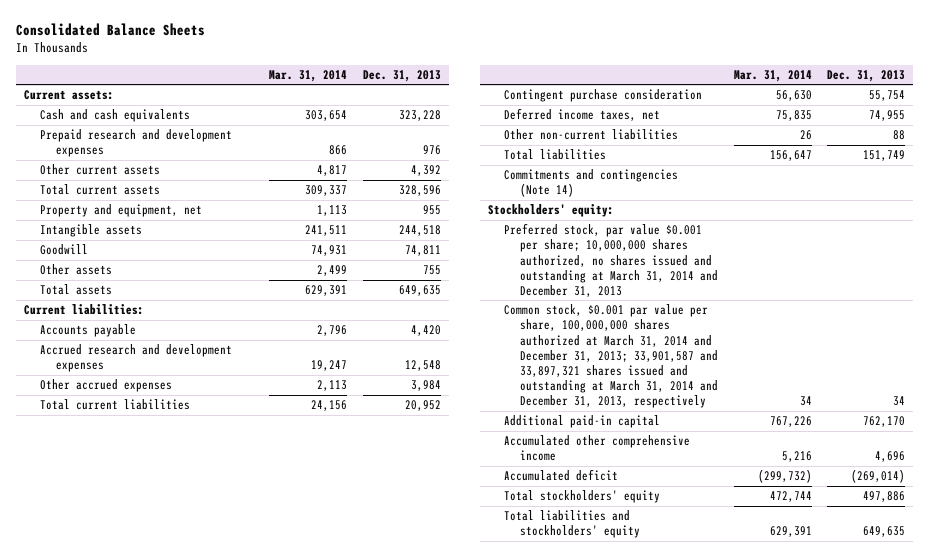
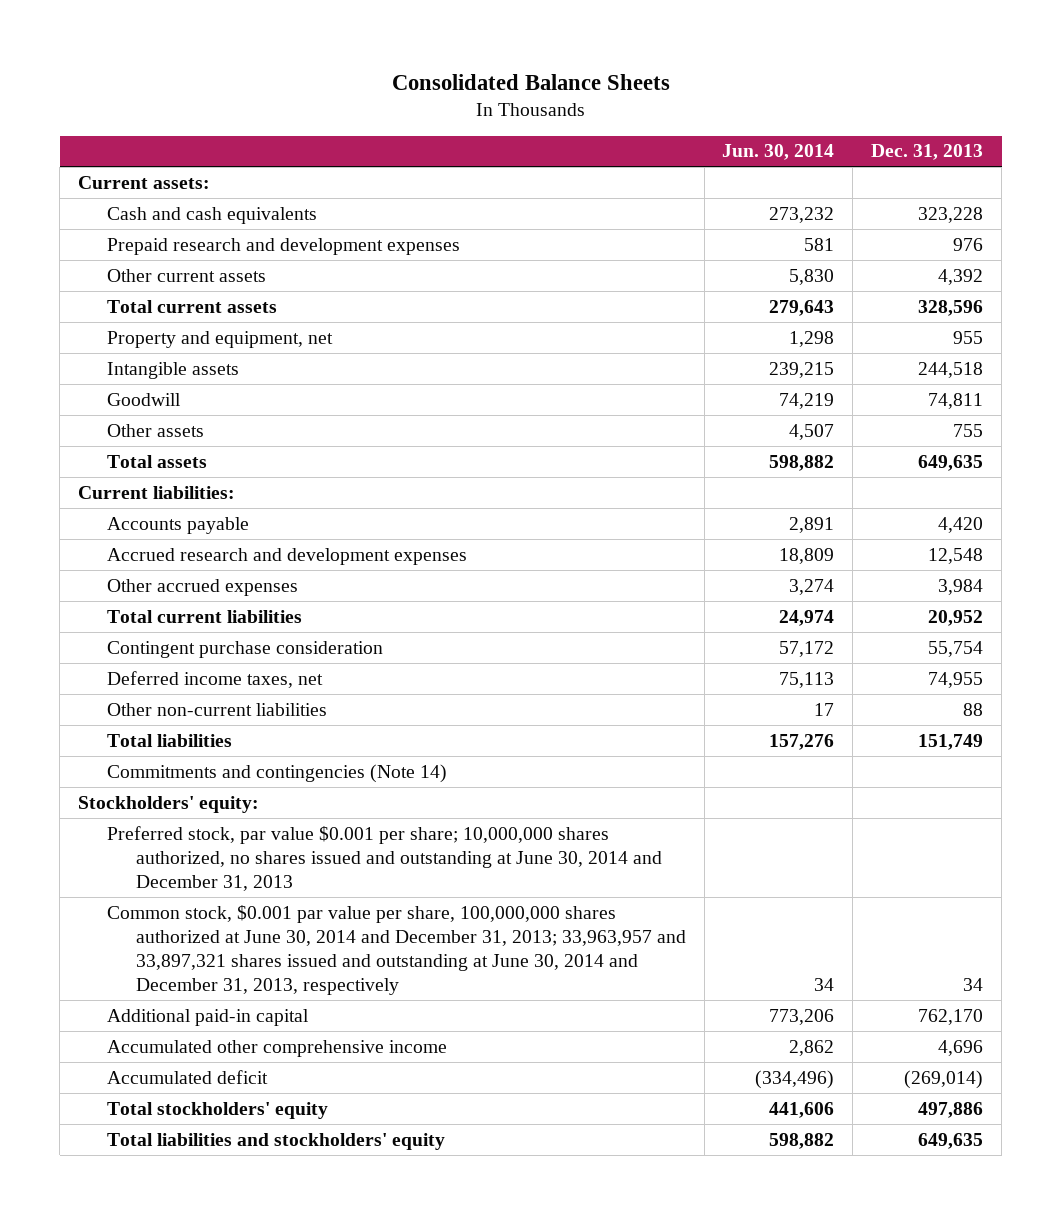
- | Mar. 31, 2014 | Dec. 31, 2013
+ | Jun. 30, 2014 | Dec. 31, 2013
- Preferred stock, par value $0.001 per share; 10,000,000 shares authorized, no shares issued and outstanding at March 31, 2014 and December 31, 2013
- Common stock, $0.001 par value per share, 100,000,000 shares authorized at March 31, 2014 and December 31, 2013; 33,901,587 and 33,897,321 shares issued and outstanding at March 31, 2014 and December 31, 2013, respectively | 34 | 34
+ Preferred stock, par value $0.001 per share; 10,000,000 shares authorized, no shares issued and outstanding at June 30, 2014 and December 31, 2013
+ Common stock, $0.001 par value per share, 100,000,000 shares authorized at June 30, 2014 and December 31, 2013; 33,963,957 and 33,897,321 shares issued and outstanding at June 30, 2014 and December 31, 2013, respectively | 34 | 34

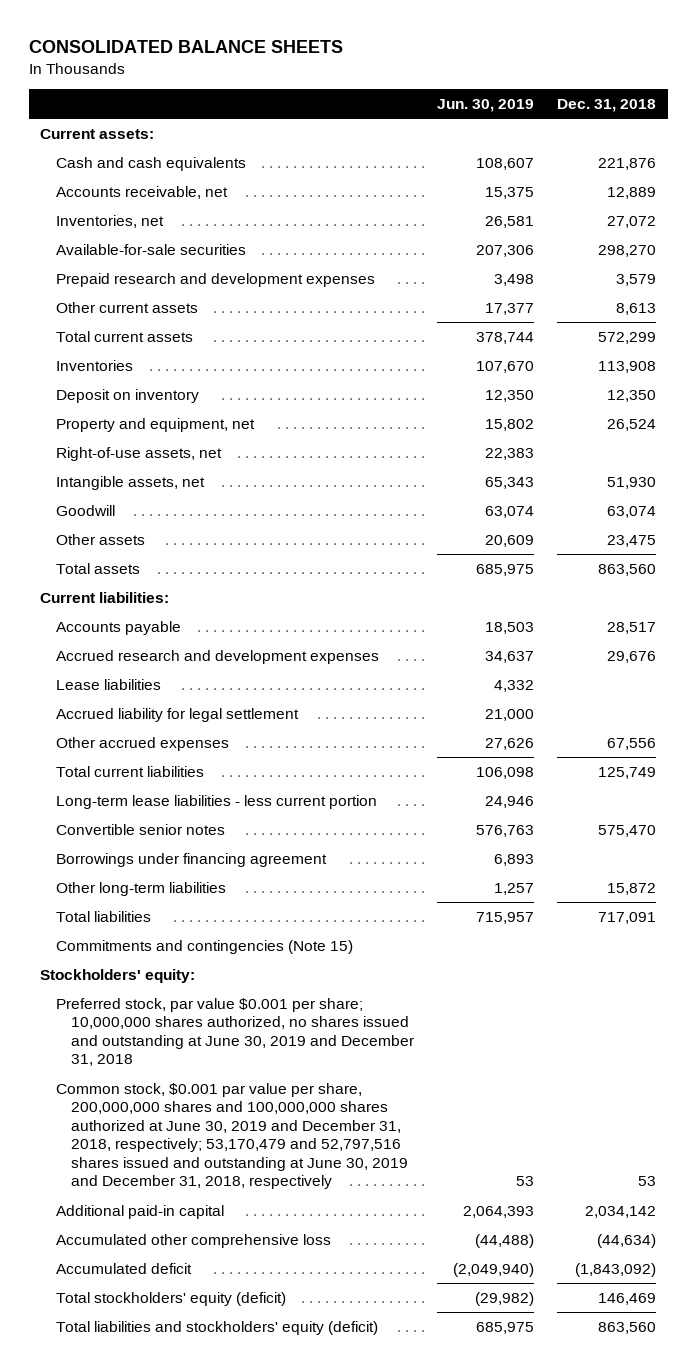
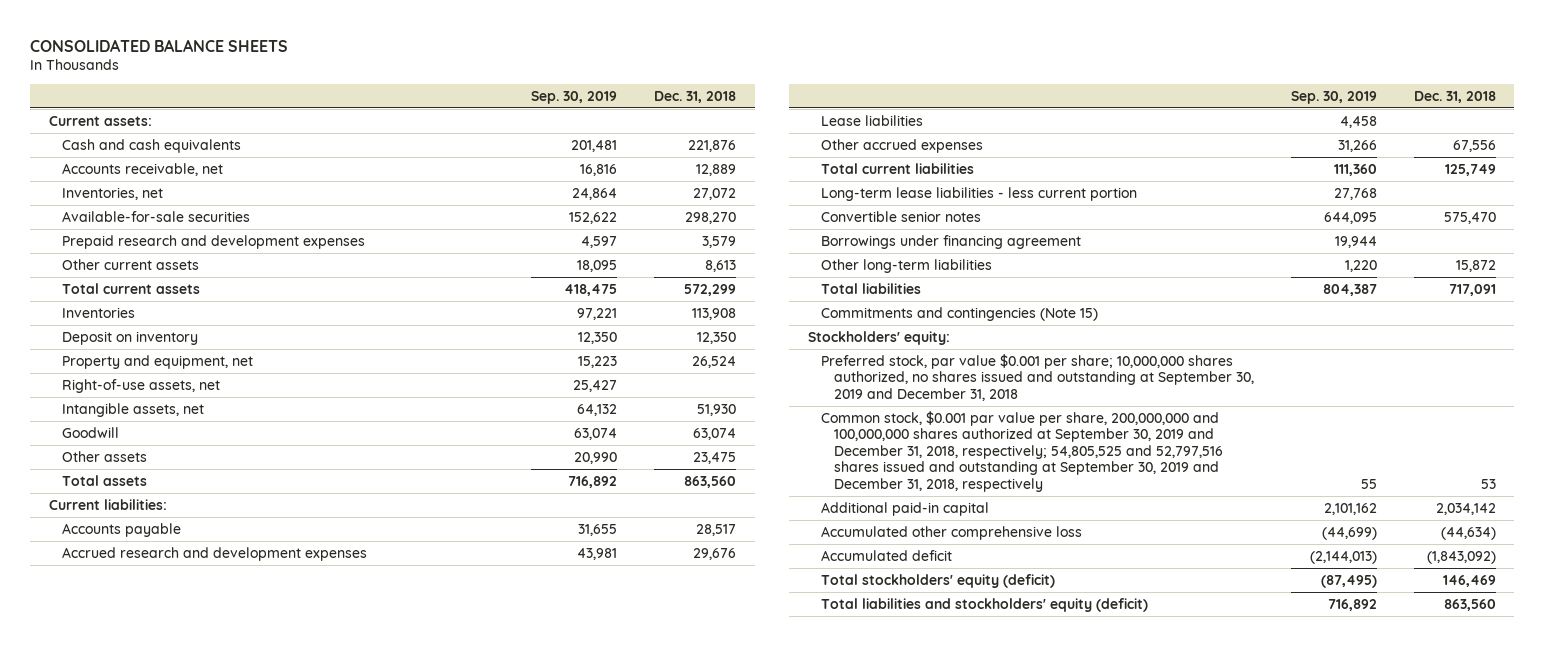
- | Jun. 30, 2019 | Dec. 31, 2018
+ | Sep. 30, 2019 | Dec. 31, 2018
- Accrued liability for legal settlement | 21,000 |
- Preferred stock, par value $0.001 per share; 10,000,000 shares authorized, no shares issued and outstanding at June 30, 2019 and December 31, 2018
- Common stock, $0.001 par value per share, 200,000,000 shares and 100,000,000 shares authorized at June 30, 2019 and December 31, 2018, respectively; 53,170,479 and 52,797,516 shares issued and outstanding at June 30, 2019 and December 31, 2018, respectively | 53 | 53
+ Preferred stock, par value $0.001 per share; 10,000,000 shares authorized, no shares issued and outstanding at September 30, 2019 and December 31, 2018
+ Common stock, $0.001 par value per share, 200,000,000 and 100,000,000 shares authorized at September 30, 2019 and December 31, 2018, respectively; 54,805,525 and 52,797,516 shares issued and outstanding at September 30, 2019 and December 31, 2018, respectively | 55 | 53

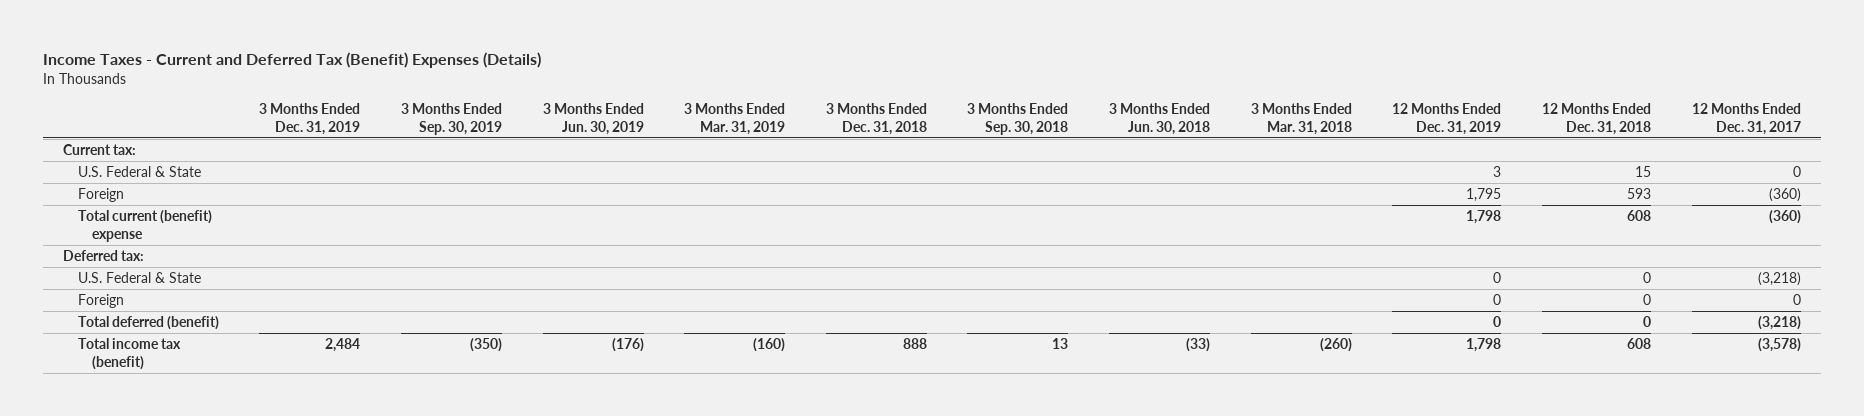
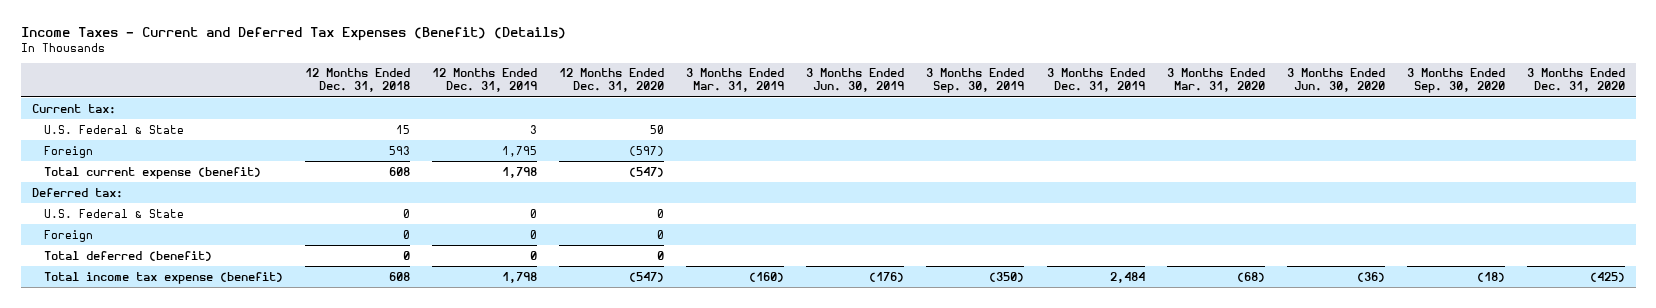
- Income Taxes - Current and Deferred Tax (Benefit) Expenses (Details)
+ Income Taxes - Current and Deferred Tax Expenses (Benefit) (Details)
- | 3 Months Ended Dec. 31, 2019 | 3 Months Ended Sep. 30, 2019 | 3 Months Ended Jun. 30, 2019 | 3 Months Ended Mar. 31, 2019 | 3 Months Ended Dec. 31, 2018 | 3 Months Ended Sep. 30, 2018 | 3 Months Ended Jun. 30, 2018 | 3 Months Ended Mar. 31, 2018 | 12 Months Ended Dec. 31, 2019 | 12 Months Ended Dec. 31, 2018 | 12 Months Ended Dec. 31, 2017
+ | 12 Months Ended Dec. 31, 2018 | 12 Months Ended Dec. 31, 2019 | 12 Months Ended Dec. 31, 2020 | 3 Months Ended Mar. 31, 2019 | 3 Months Ended Jun. 30, 2019 | 3 Months Ended Sep. 30, 2019 | 3 Months Ended Dec. 31, 2019 | 3 Months Ended Mar. 31, 2020 | 3 Months Ended Jun. 30, 2020 | 3 Months Ended Sep. 30, 2020 | 3 Months Ended Dec. 31, 2020
- Total current (benefit) expense | | | | | | | | | 1,798 | 608 | (360)
+ Total current expense (benefit) | 608 | 1,798 | (547) | | | | | | | |
- Total income tax (benefit) | 2,484 | (350) | (176) | (160) | 888 | 13 | (33) | (260) | 1,798 | 608 | (3,578)
+ Total income tax expense (benefit) | 608 | 1,798 | (547) | (160) | (176) | (350) | 2,484 | (68) | (36) | (18) | (425)

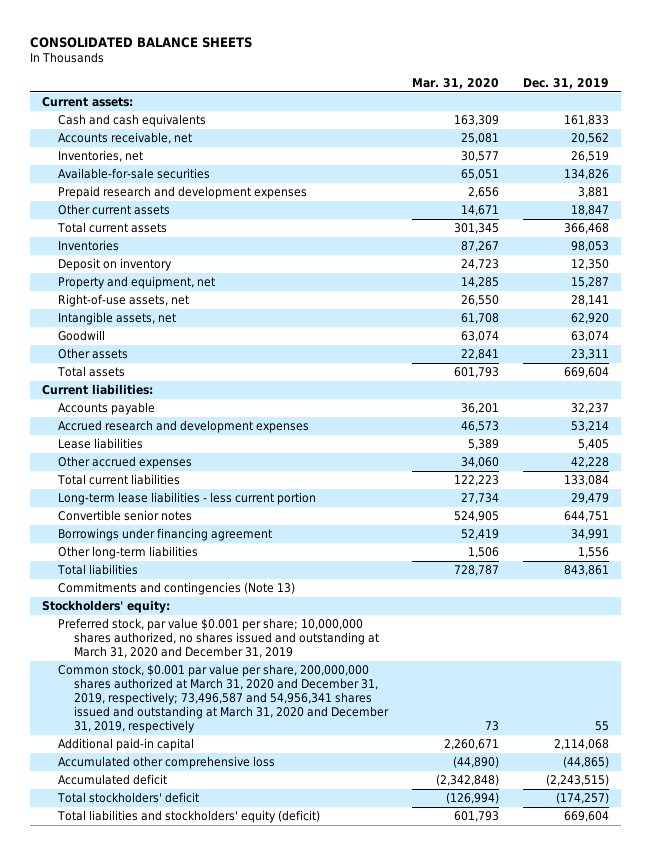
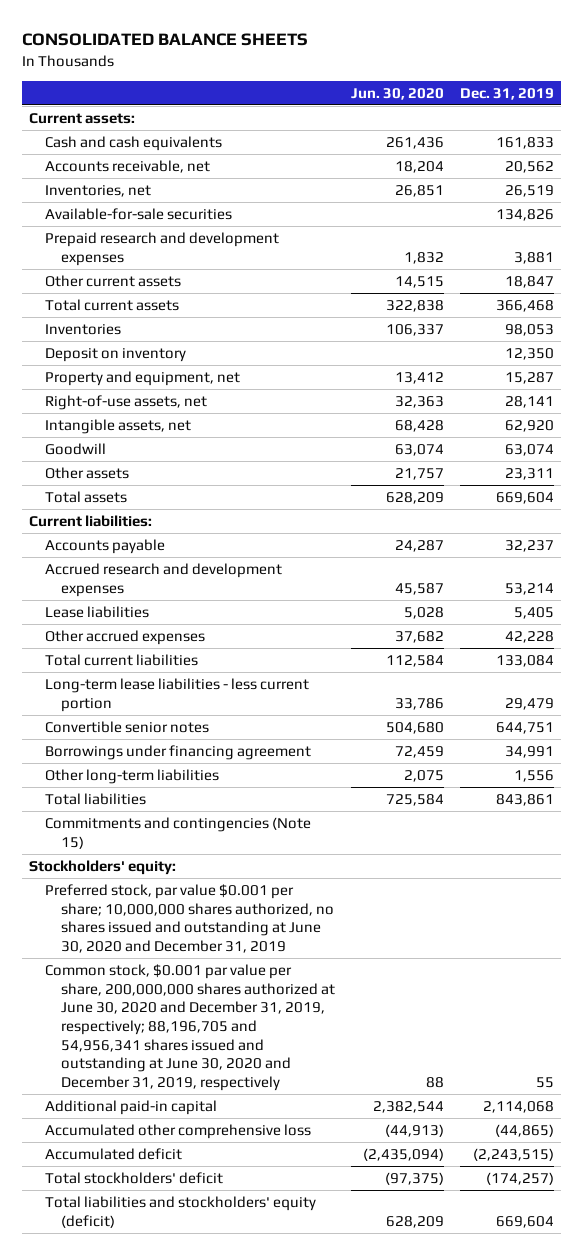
- | Mar. 31, 2020 | Dec. 31, 2019
+ | Jun. 30, 2020 | Dec. 31, 2019
- Commitments and contingencies (Note 13)
+ Commitments and contingencies (Note 15)
- Preferred stock, par value $0.001 per share; 10,000,000 shares authorized, no shares issued and outstanding at March 31, 2020 and December 31, 2019
- Common stock, $0.001 par value per share, 200,000,000 shares authorized at March 31, 2020 and December 31, 2019, respectively; 73,496,587 and 54,956,341 shares issued and outstanding at March 31, 2020 and December 31, 2019, respectively | 73 | 55
+ Preferred stock, par value $0.001 per share; 10,000,000 shares authorized, no shares issued and outstanding at June 30, 2020 and December 31, 2019
+ Common stock, $0.001 par value per share, 200,000,000 shares authorized at June 30, 2020 and December 31, 2019, respectively; 88,196,705 and 54,956,341 shares issued and outstanding at June 30, 2020 and December 31, 2019, respectively | 88 | 55

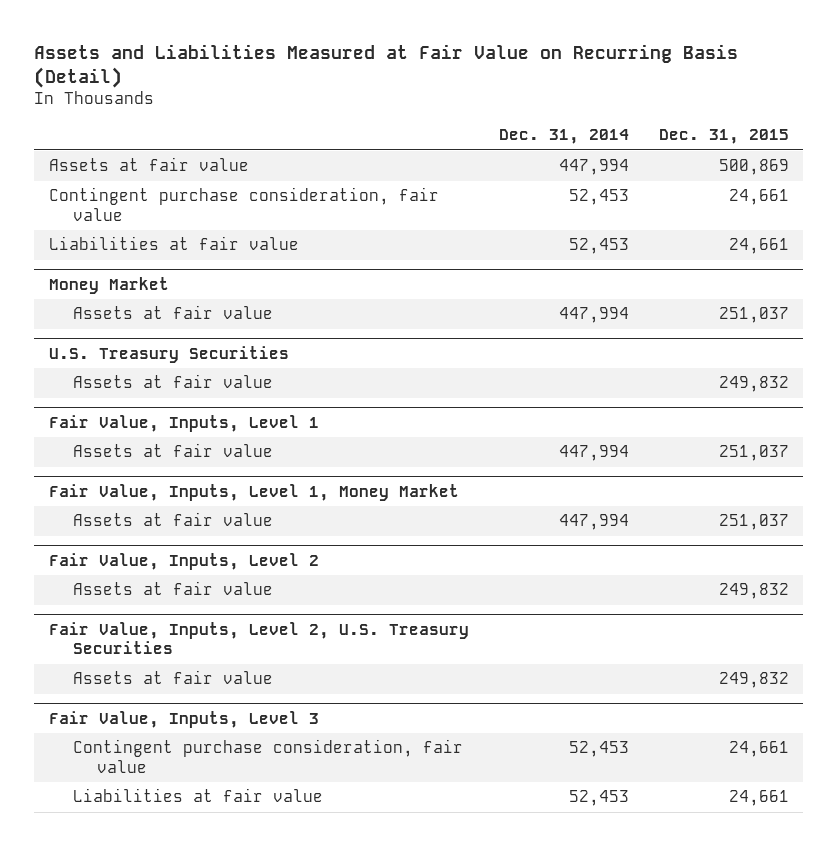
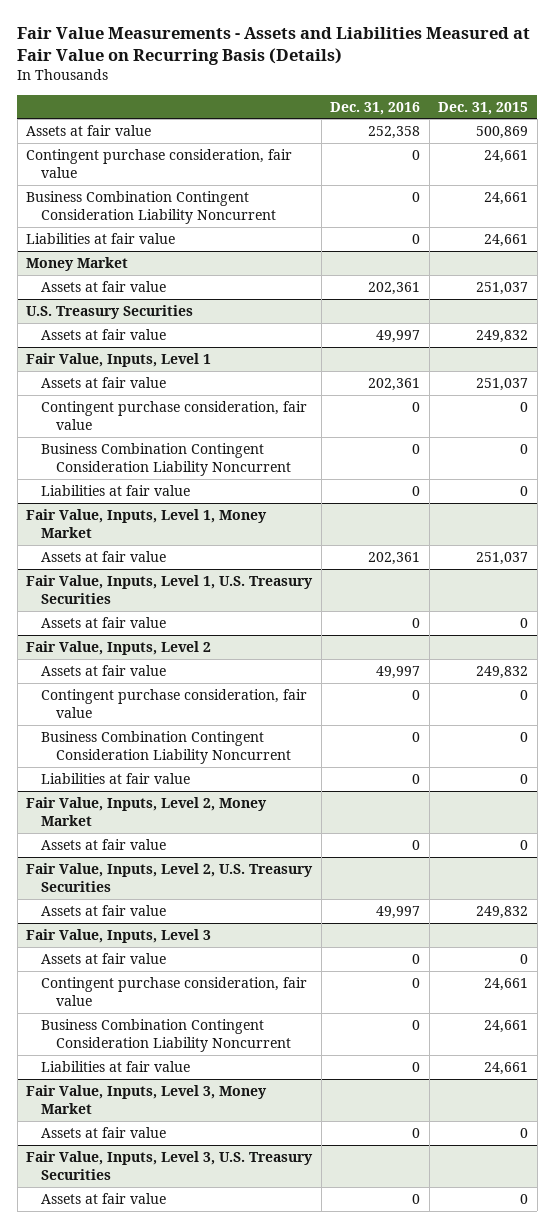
- Assets and Liabilities Measured at Fair Value on Recurring Basis (Detail)
+ Fair Value Measurements - Assets and Liabilities Measured at Fair Value on Recurring Basis (Details)
- | Dec. 31, 2014 | Dec. 31, 2015
+ | Dec. 31, 2016 | Dec. 31, 2015
+ Business Combination Contingent Consideration Liability Noncurrent | 0 | 24,661
@ Fair Value, Inputs, Level 1
+ Contingent purchase consideration, fair value | 0 | 0
+ Business Combination Contingent Consideration Liability Noncurrent | 0 | 0
+ Liabilities at fair value | 0 | 0
+ Fair Value, Inputs, Level 1, U.S. Treasury Securities
+ Assets at fair value | 0 | 0
@ Fair Value, Inputs, Level 2
+ Contingent purchase consideration, fair value | 0 | 0
+ Business Combination Contingent Consideration Liability Noncurrent | 0 | 0
+ Liabilities at fair value | 0 | 0
+ Fair Value, Inputs, Level 2, Money Market
+ Assets at fair value | 0 | 0
@ Fair Value, Inputs, Level 3
+ Assets at fair value | 0 | 0
+ Business Combination Contingent Consideration Liability Noncurrent | 0 | 24,661
+ Fair Value, Inputs, Level 3, Money Market
+ Assets at fair value | 0 | 0
+ Fair Value, Inputs, Level 3, U.S. Treasury Securities
+ Assets at fair value | 0 | 0

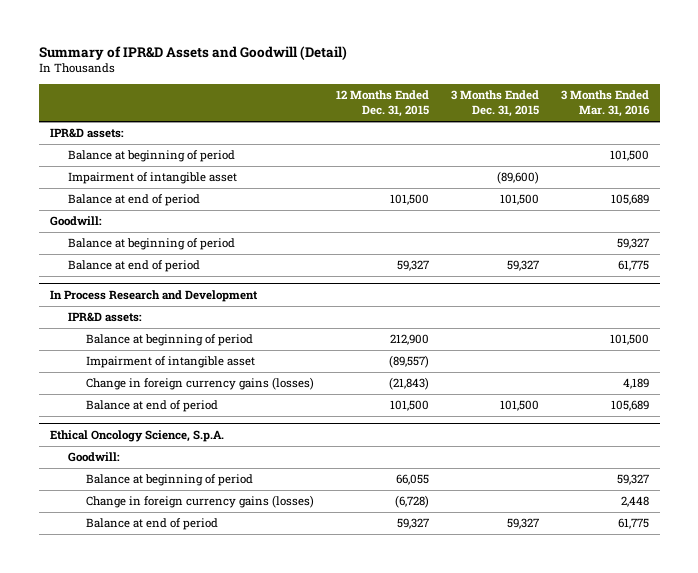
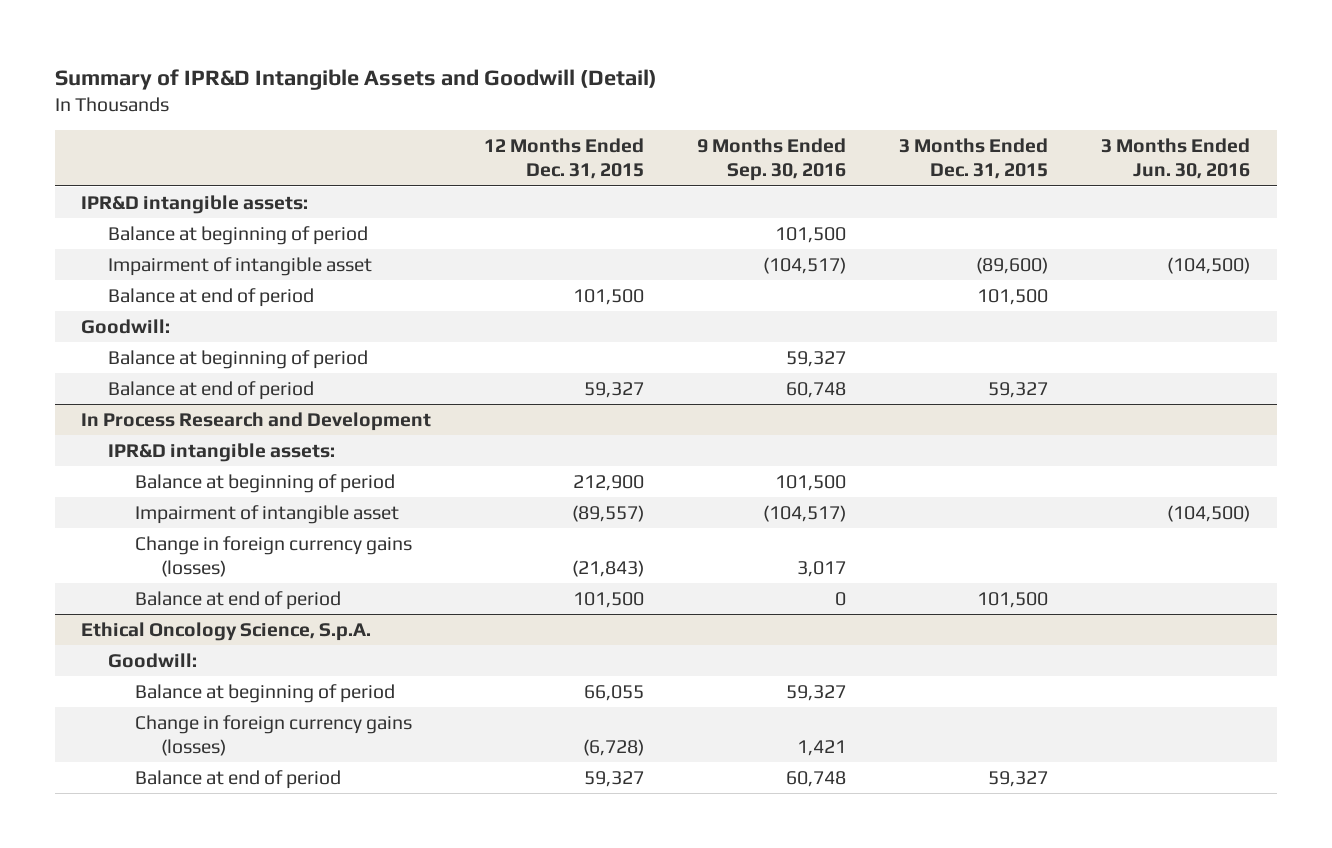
- Summary of IPR&D Assets and Goodwill (Detail)
+ Summary of IPR&D Intangible Assets and Goodwill (Detail)
- | 12 Months Ended Dec. 31, 2015 | 3 Months Ended Dec. 31, 2015 | 3 Months Ended Mar. 31, 2016
+ | 12 Months Ended Dec. 31, 2015 | 9 Months Ended Sep. 30, 2016 | 3 Months Ended Dec. 31, 2015 | 3 Months Ended Jun. 30, 2016
- IPR&D assets:
+ IPR&D intangible assets:
@ In Process Research and Development
- IPR&D assets:
+ IPR&D intangible assets:

